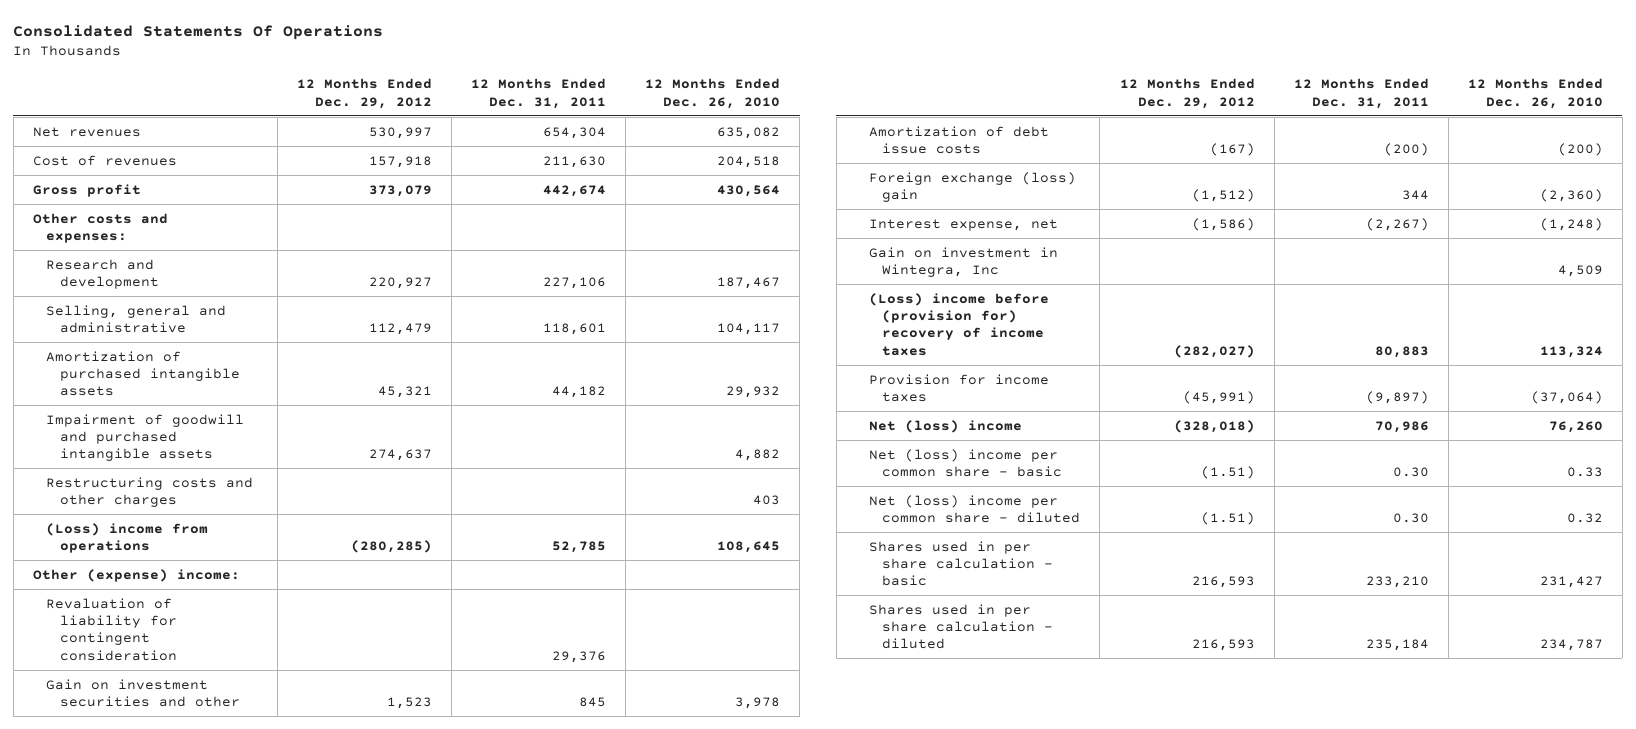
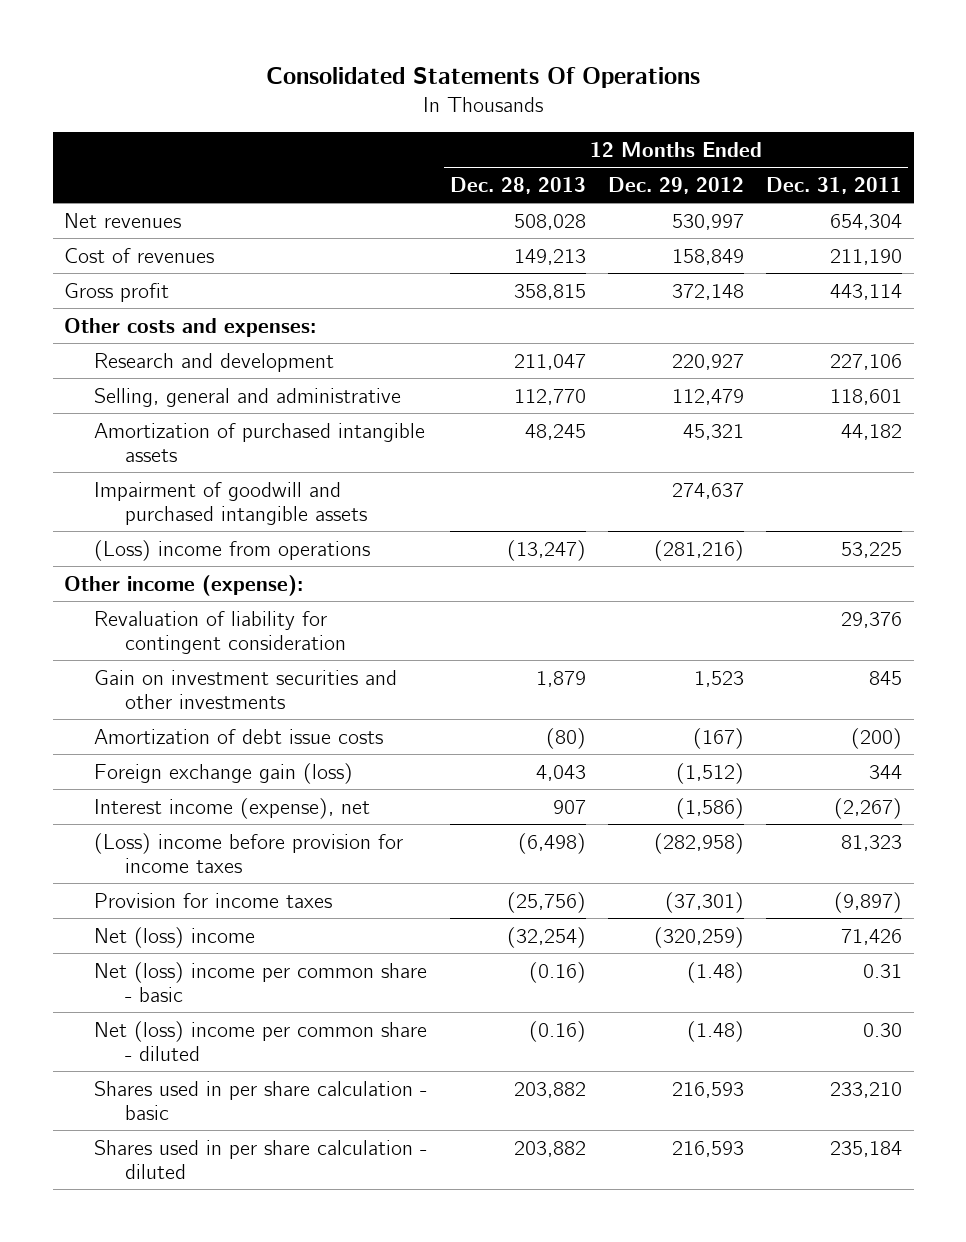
- | 12 Months Ended Dec. 29, 2012 | 12 Months Ended Dec. 31, 2011 | 12 Months Ended Dec. 26, 2010
+ | 12 Months Ended Dec. 28, 2013 | 12 Months Ended Dec. 29, 2012 | 12 Months Ended Dec. 31, 2011
- Cost of revenues | 157,918 | 211,630 | 204,518
- Gross profit | 373,079 | 442,674 | 430,564
+ Cost of revenues | 149,213 | 158,849 | 211,190
+ Gross profit | 358,815 | 372,148 | 443,114
- Restructuring costs and other charges | | | 403
- (Loss) income from operations | (280,285) | 52,785 | 108,645
- Other (expense) income:
+ (Loss) income from operations | (13,247) | (281,216) | 53,225
+ Other income (expense):
- Gain on investment securities and other | 1,523 | 845 | 3,978
+ Gain on investment securities and other investments | 1,879 | 1,523 | 845
- Foreign exchange (loss) gain | (1,512) | 344 | (2,360)
- Interest expense, net | (1,586) | (2,267) | (1,248)
- Gain on investment in Wintegra, Inc | | | 4,509
- (Loss) income before (provision for) recovery of income taxes | (282,027) | 80,883 | 113,324
- Provision for income taxes | (45,991) | (9,897) | (37,064)
- Net (loss) income | (328,018) | 70,986 | 76,260
- Net (loss) income per common share - basic | (1.51) | 0.30 | 0.33
- Net (loss) income per common share - diluted | (1.51) | 0.30 | 0.32
+ Foreign exchange gain (loss) | 4,043 | (1,512) | 344
+ Interest income (expense), net | 907 | (1,586) | (2,267)
+ (Loss) income before provision for income taxes | (6,498) | (282,958) | 81,323
+ Provision for income taxes | (25,756) | (37,301) | (9,897)
+ Net (loss) income | (32,254) | (320,259) | 71,426
+ Net (loss) income per common share - basic | (0.16) | (1.48) | 0.31
+ Net (loss) income per common share - diluted | (0.16) | (1.48) | 0.30

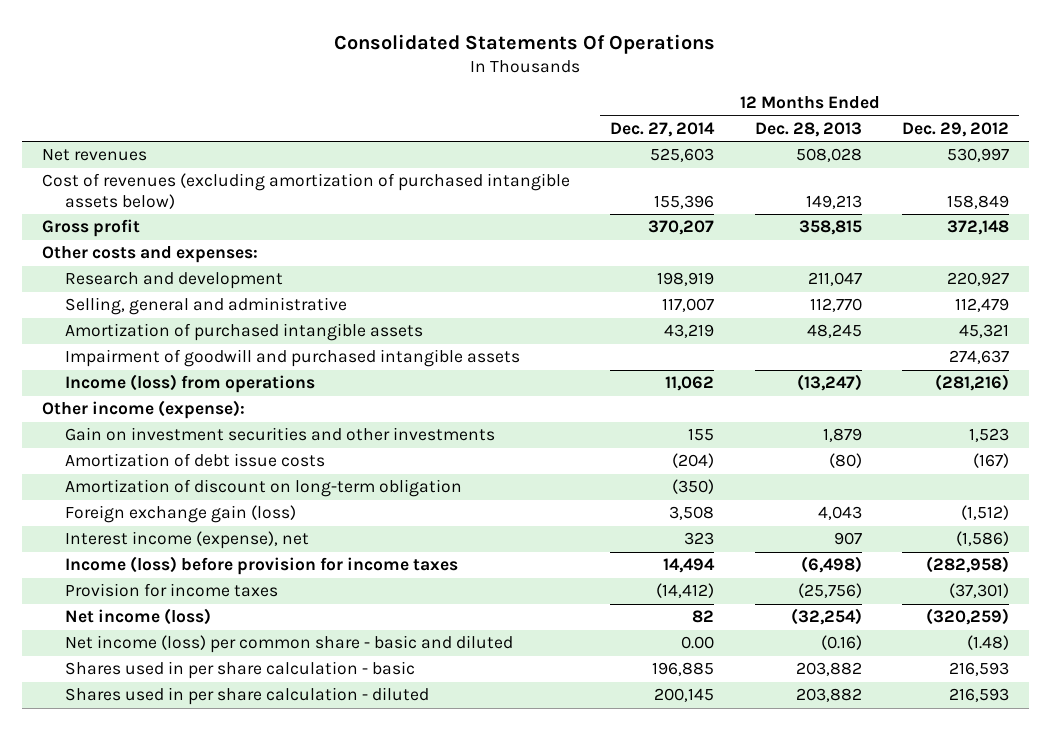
- | 12 Months Ended Dec. 28, 2013 | 12 Months Ended Dec. 29, 2012 | 12 Months Ended Dec. 31, 2011
+ | 12 Months Ended Dec. 27, 2014 | 12 Months Ended Dec. 28, 2013 | 12 Months Ended Dec. 29, 2012
- Cost of revenues | 149,213 | 158,849 | 211,190
+ Cost of revenues (excluding amortization of purchased intangible assets below) | 155,396 | 149,213 | 158,849
- (Loss) income from operations | (13,247) | (281,216) | 53,225
+ Income (loss) from operations | 11,062 | (13,247) | (281,216)
- Revaluation of liability for contingent consideration | | | 29,376
+ Amortization of discount on long-term obligation | (350) | |
- (Loss) income before provision for income taxes | (6,498) | (282,958) | 81,323
+ Income (loss) before provision for income taxes | 14,494 | (6,498) | (282,958)
- Net (loss) income | (32,254) | (320,259) | 71,426
- Net (loss) income per common share - basic | (0.16) | (1.48) | 0.31
- Net (loss) income per common share - diluted | (0.16) | (1.48) | 0.30
+ Net income (loss) | 82 | (32,254) | (320,259)
+ Net income (loss) per common share - basic and diluted | 0.00 | (0.16) | (1.48)

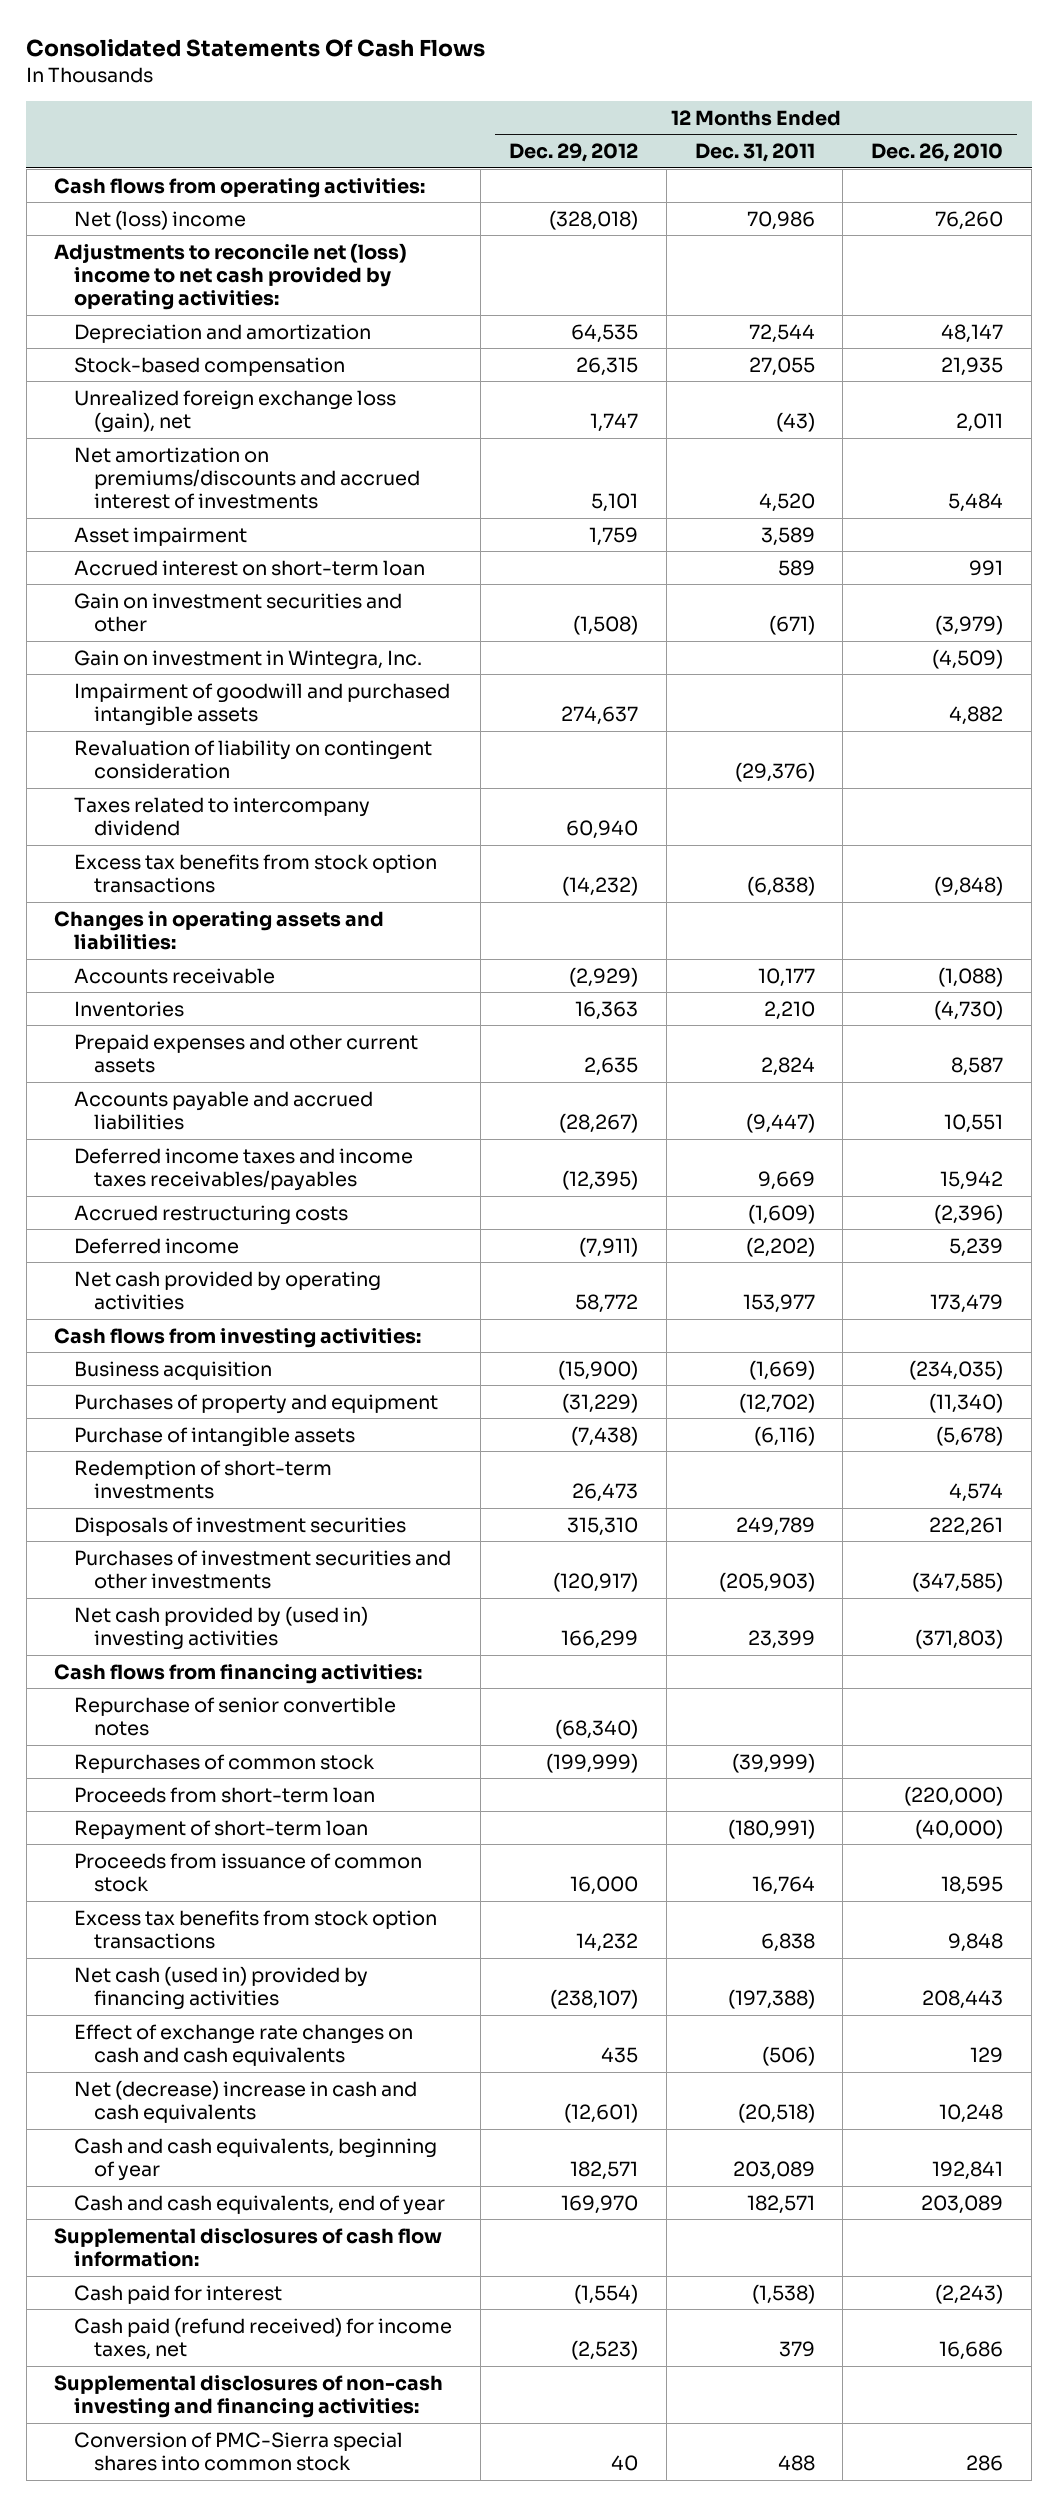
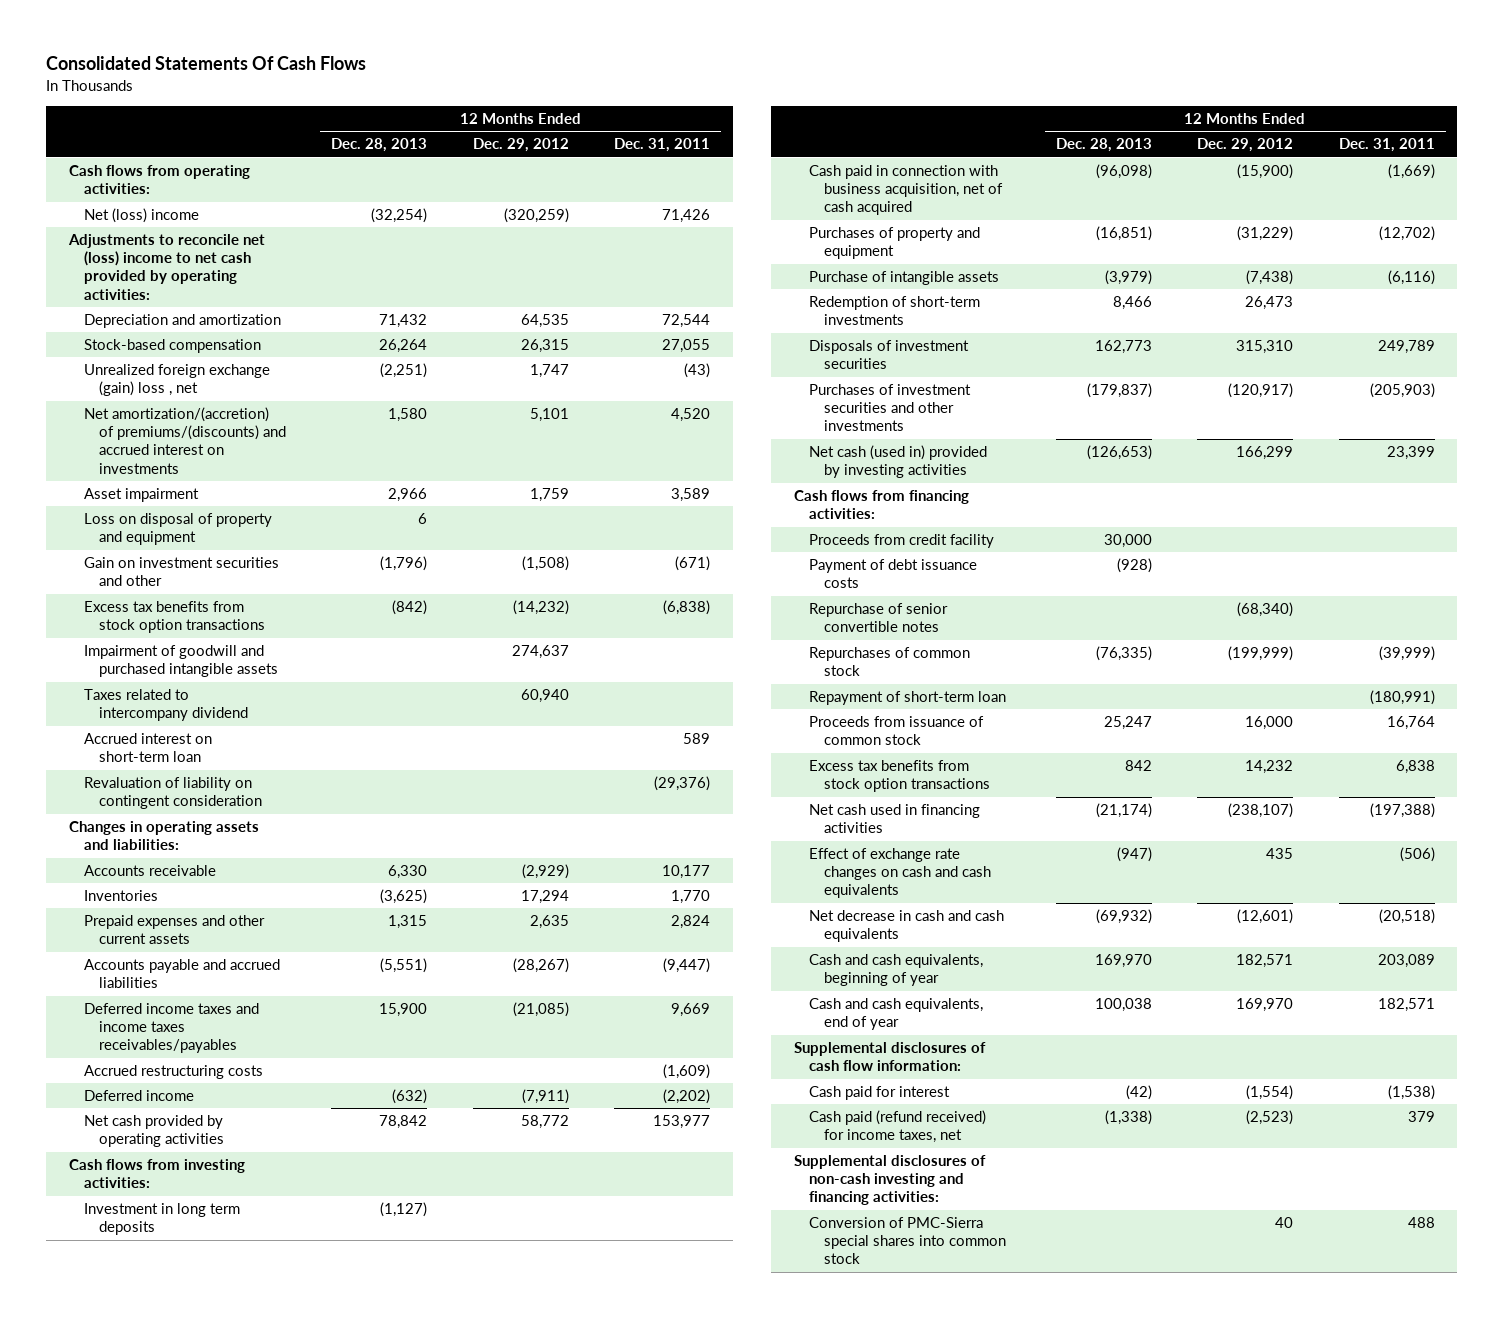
- | 12 Months Ended Dec. 29, 2012 | 12 Months Ended Dec. 31, 2011 | 12 Months Ended Dec. 26, 2010
+ | 12 Months Ended Dec. 28, 2013 | 12 Months Ended Dec. 29, 2012 | 12 Months Ended Dec. 31, 2011
- Net (loss) income | (328,018) | 70,986 | 76,260
+ Net (loss) income | (32,254) | (320,259) | 71,426
- Unrealized foreign exchange loss (gain), net | 1,747 | (43) | 2,011
- Net amortization on premiums/discounts and accrued interest of investments | 5,101 | 4,520 | 5,484
+ Unrealized foreign exchange (gain) loss , net | (2,251) | 1,747 | (43)
+ Net amortization/(accretion) of premiums/(discounts) and accrued interest on investments | 1,580 | 5,101 | 4,520
+ Loss on disposal of property and equipment | 6 | |
- Gain on investment in Wintegra, Inc. | | | (4,509)
moved up: Excess tax benefits from stock option transactions | (842) | (14,232) | (6,838)
moved down: Accrued interest on short-term loan | | | 589
moved down: Revaluation of liability on contingent consideration | | | (29,376)
- Inventories | 16,363 | 2,210 | (4,730)
+ Inventories | (3,625) | 17,294 | 1,770
- Deferred income taxes and income taxes receivables/payables | (12,395) | 9,669 | 15,942
+ Deferred income taxes and income taxes receivables/payables | 15,900 | (21,085) | 9,669
- Business acquisition | (15,900) | (1,669) | (234,035)
+ Investment in long term deposits | (1,127) | |
+ Cash paid in connection with business acquisition, net of cash acquired | (96,098) | (15,900) | (1,669)
- Net cash provided by (used in) investing activities | 166,299 | 23,399 | (371,803)
+ Net cash (used in) provided by investing activities | (126,653) | 166,299 | 23,399
+ Proceeds from credit facility | 30,000 | |
+ Payment of debt issuance costs | (928) | |
- Proceeds from short-term loan | | | (220,000)
- Net cash (used in) provided by financing activities | (238,107) | (197,388) | 208,443
+ Net cash used in financing activities | (21,174) | (238,107) | (197,388)
- Net (decrease) increase in cash and cash equivalents | (12,601) | (20,518) | 10,248
+ Net decrease in cash and cash equivalents | (69,932) | (12,601) | (20,518)

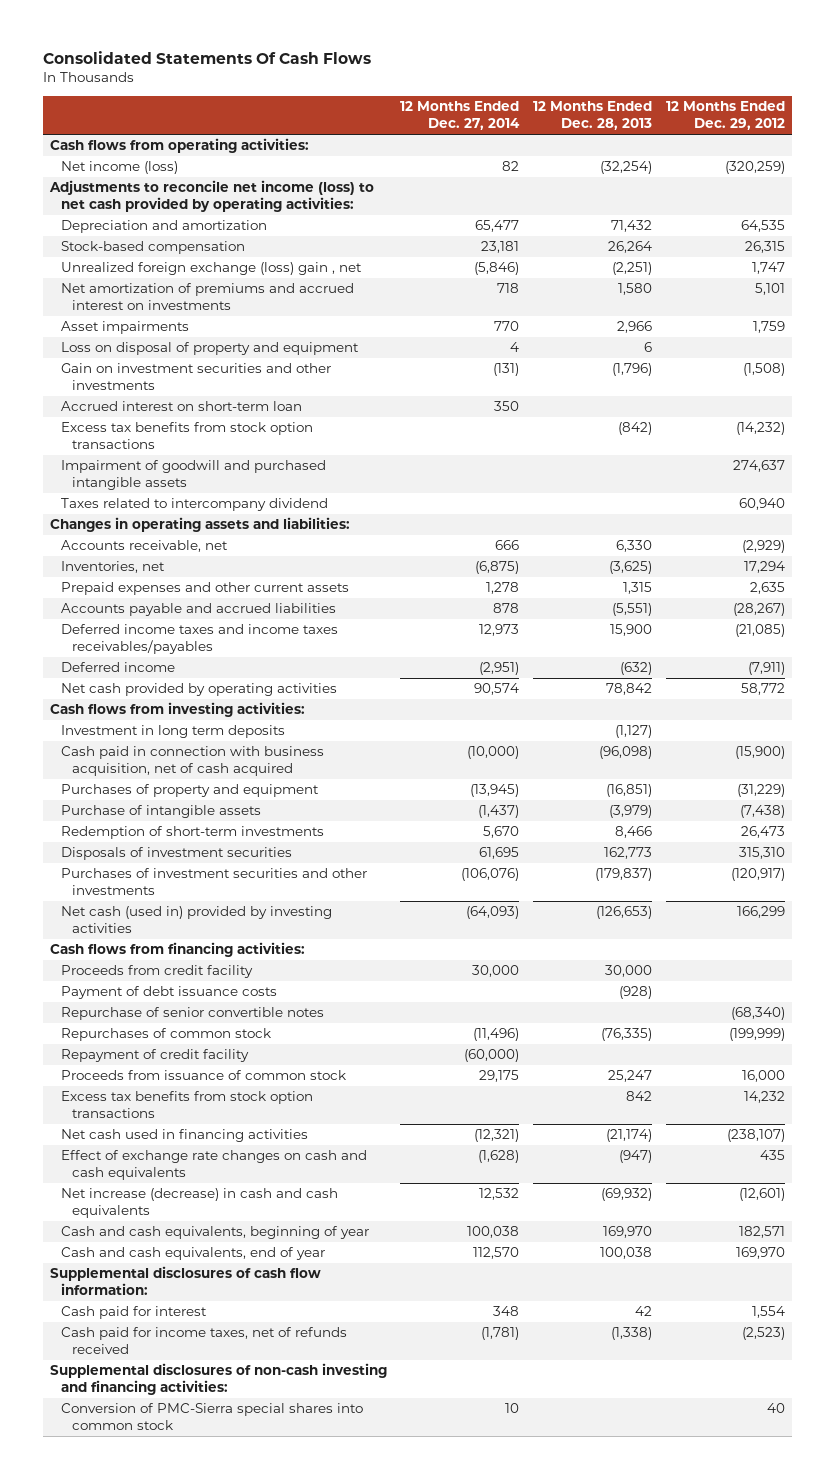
- | 12 Months Ended Dec. 28, 2013 | 12 Months Ended Dec. 29, 2012 | 12 Months Ended Dec. 31, 2011
+ | 12 Months Ended Dec. 27, 2014 | 12 Months Ended Dec. 28, 2013 | 12 Months Ended Dec. 29, 2012
- Net (loss) income | (32,254) | (320,259) | 71,426
- Adjustments to reconcile net (loss) income to net cash provided by operating activities:
+ Net income (loss) | 82 | (32,254) | (320,259)
+ Adjustments to reconcile net income (loss) to net cash provided by operating activities:
- Unrealized foreign exchange (gain) loss , net | (2,251) | 1,747 | (43)
- Net amortization/(accretion) of premiums/(discounts) and accrued interest on investments | 1,580 | 5,101 | 4,520
- Asset impairment | 2,966 | 1,759 | 3,589
+ Unrealized foreign exchange (loss) gain , net | (5,846) | (2,251) | 1,747
+ Net amortization of premiums and accrued interest on investments | 718 | 1,580 | 5,101
+ Asset impairments | 770 | 2,966 | 1,759
- Gain on investment securities and other | (1,796) | (1,508) | (671)
+ Gain on investment securities and other investments | (131) | (1,796) | (1,508)
moved up: Accrued interest on short-term loan | 350 | |
- Revaluation of liability on contingent consideration | | | (29,376)
- Accounts receivable | 6,330 | (2,929) | 10,177
- Inventories | (3,625) | 17,294 | 1,770
+ Accounts receivable, net | 666 | 6,330 | (2,929)
+ Inventories, net | (6,875) | (3,625) | 17,294
- Accrued restructuring costs | | | (1,609)
- Repayment of short-term loan | | | (180,991)
+ Repayment of credit facility | (60,000) | |
- Net decrease in cash and cash equivalents | (69,932) | (12,601) | (20,518)
+ Net increase (decrease) in cash and cash equivalents | 12,532 | (69,932) | (12,601)
- Cash paid for interest | (42) | (1,554) | (1,538)
- Cash paid (refund received) for income taxes, net | (1,338) | (2,523) | 379
+ Cash paid for interest | 348 | 42 | 1,554
+ Cash paid for income taxes, net of refunds received | (1,781) | (1,338) | (2,523)

